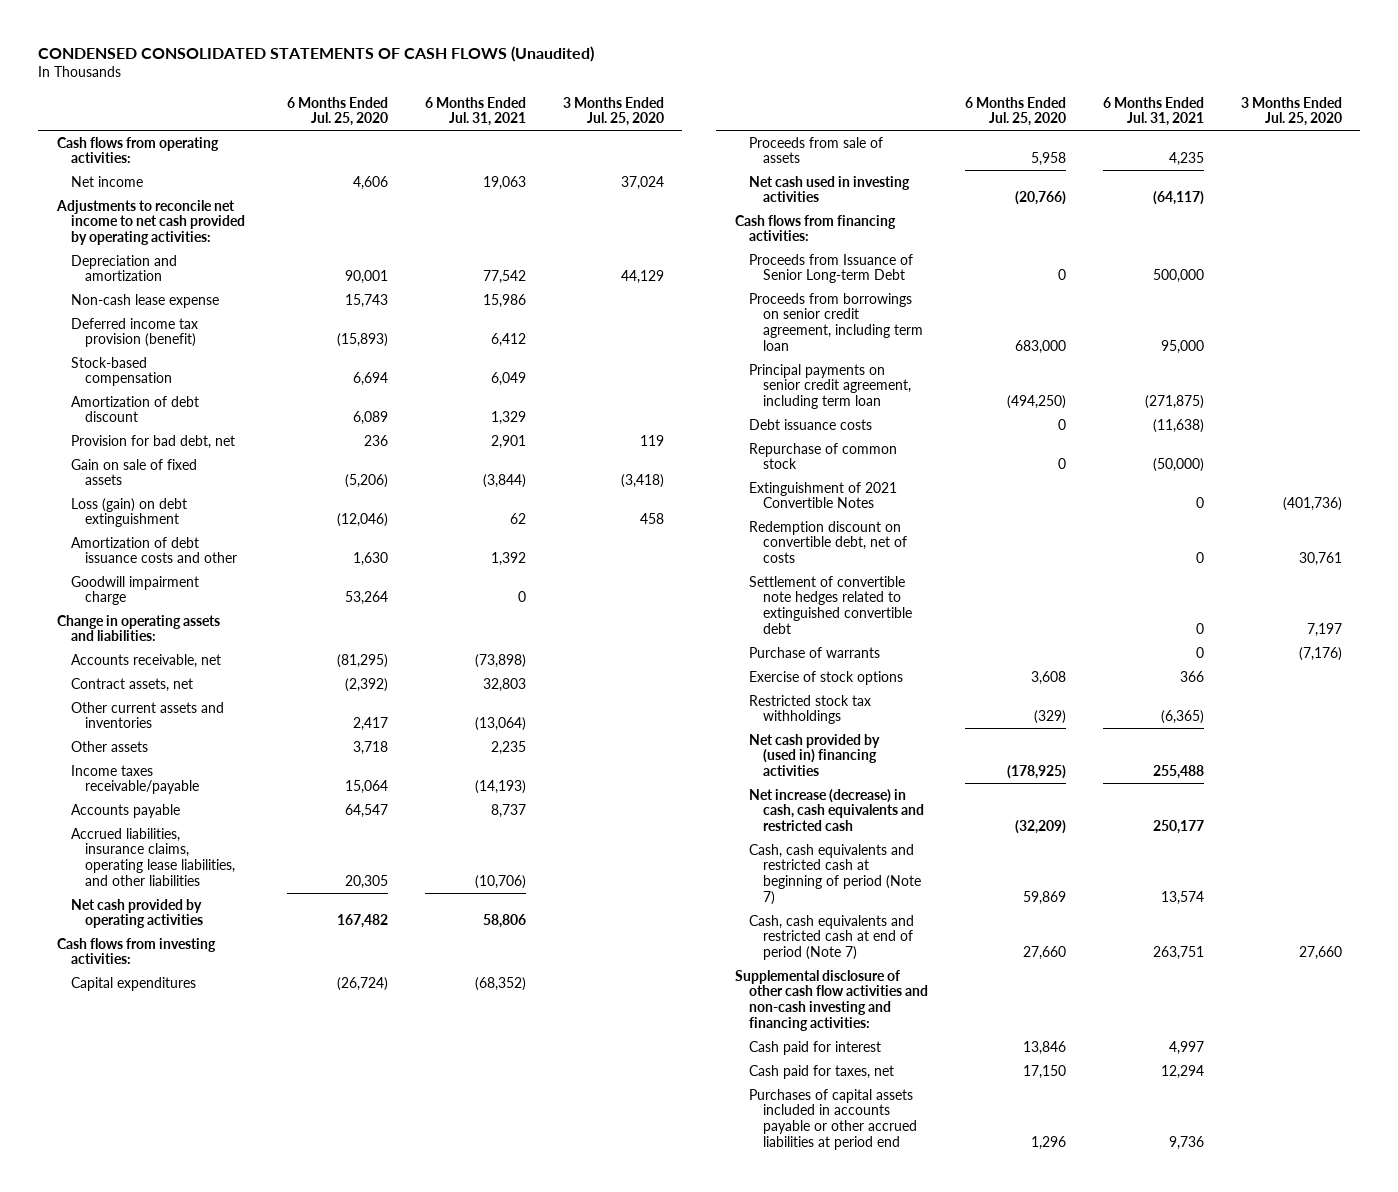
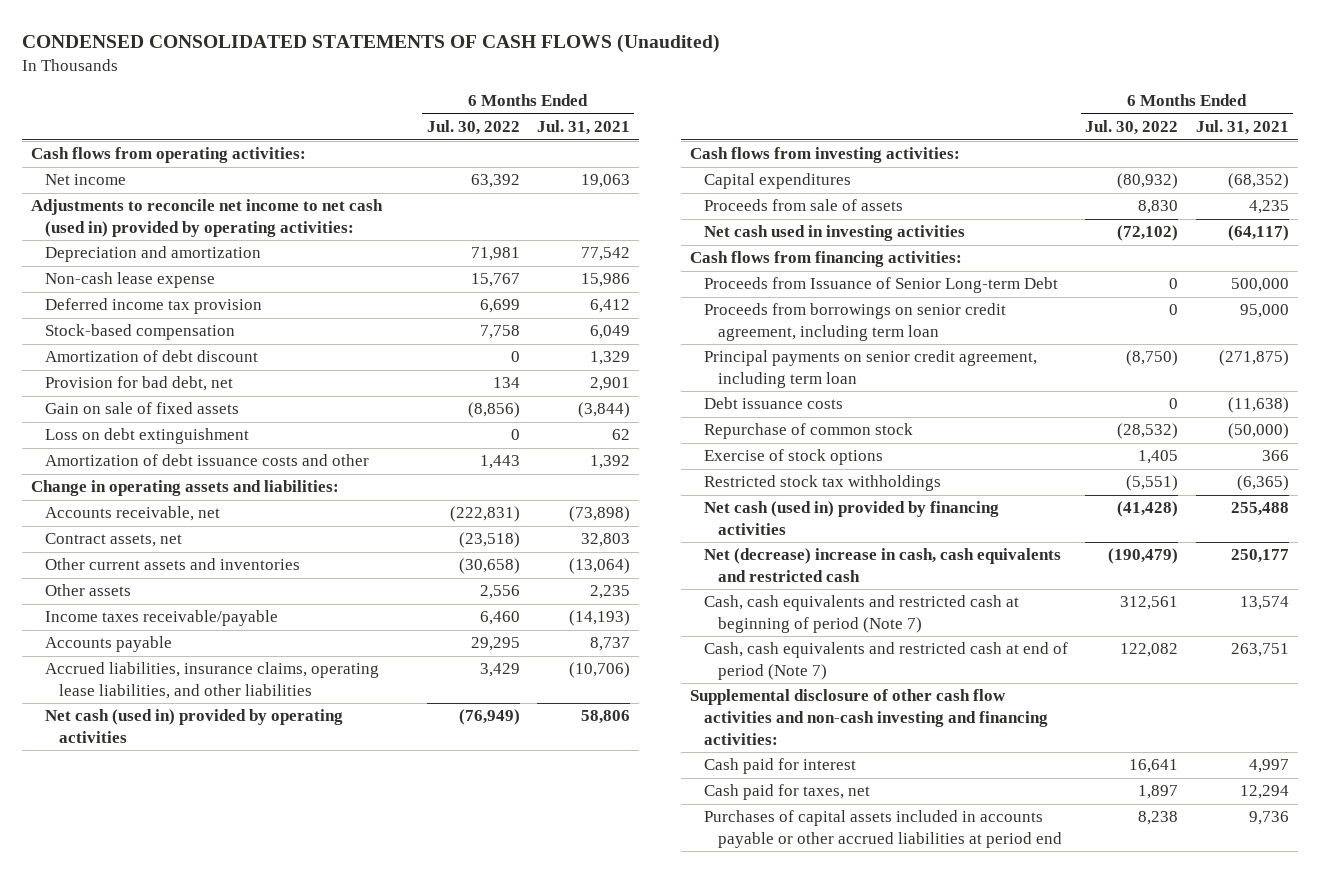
- | 6 Months Ended Jul. 25, 2020 | 6 Months Ended Jul. 31, 2021 | 3 Months Ended Jul. 25, 2020
+ | 6 Months Ended Jul. 30, 2022 | 6 Months Ended Jul. 31, 2021
- Adjustments to reconcile net income to net cash provided by operating activities:
+ Adjustments to reconcile net income to net cash (used in) provided by operating activities:
- Deferred income tax provision (benefit) | (15,893) | 6,412 |
+ Deferred income tax provision | 6,699 | 6,412
- Loss (gain) on debt extinguishment | (12,046) | 62 | 458
+ Loss on debt extinguishment | 0 | 62
- Goodwill impairment charge | 53,264 | 0 |
- Net cash provided by operating activities | 167,482 | 58,806 |
+ Net cash (used in) provided by operating activities | (76,949) | 58,806
- Extinguishment of 2021 Convertible Notes | | 0 | (401,736)
- Redemption discount on convertible debt, net of costs | | 0 | 30,761
- Settlement of convertible note hedges related to extinguished convertible debt | | 0 | 7,197
- Purchase of warrants | | 0 | (7,176)
- Net cash provided by (used in) financing activities | (178,925) | 255,488 |
- Net increase (decrease) in cash, cash equivalents and restricted cash | (32,209) | 250,177 |
+ Net cash (used in) provided by financing activities | (41,428) | 255,488
+ Net (decrease) increase in cash, cash equivalents and restricted cash | (190,479) | 250,177

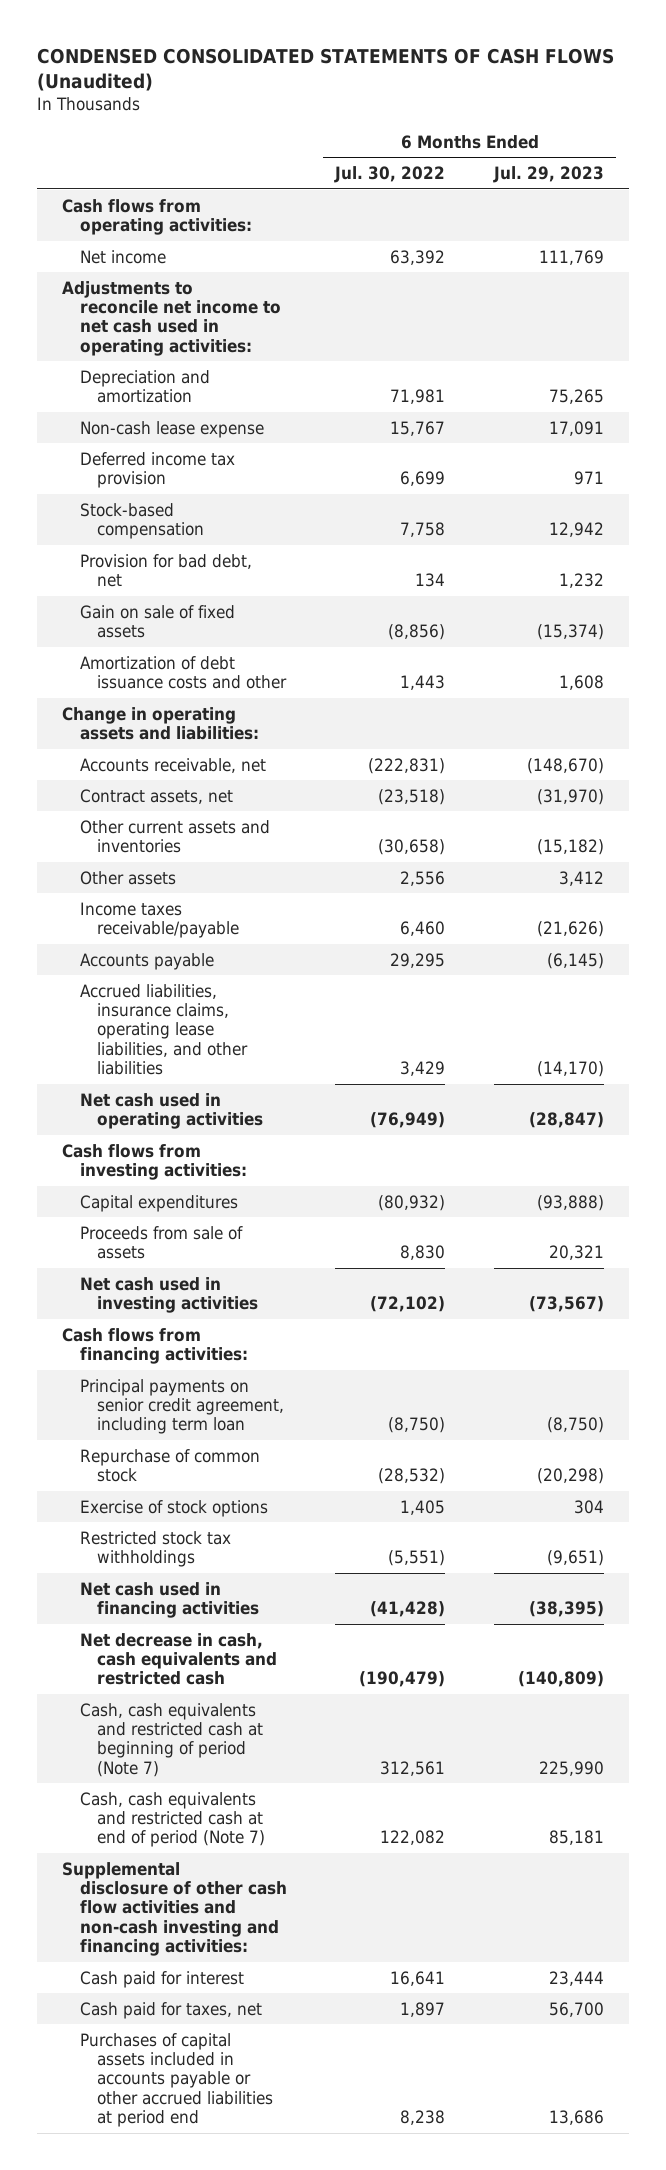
- | 6 Months Ended Jul. 30, 2022 | 6 Months Ended Jul. 31, 2021
+ | 6 Months Ended Jul. 30, 2022 | 6 Months Ended Jul. 29, 2023
- Adjustments to reconcile net income to net cash (used in) provided by operating activities:
+ Adjustments to reconcile net income to net cash used in operating activities:
- Amortization of debt discount | 0 | 1,329
- Loss on debt extinguishment | 0 | 62
- Net cash (used in) provided by operating activities | (76,949) | 58,806
+ Net cash used in operating activities | (76,949) | (28,847)
- Proceeds from Issuance of Senior Long-term Debt | 0 | 500,000
- Proceeds from borrowings on senior credit agreement, including term loan | 0 | 95,000
- Debt issuance costs | 0 | (11,638)
- Net cash (used in) provided by financing activities | (41,428) | 255,488
- Net (decrease) increase in cash, cash equivalents and restricted cash | (190,479) | 250,177
+ Net cash used in financing activities | (41,428) | (38,395)
+ Net decrease in cash, cash equivalents and restricted cash | (190,479) | (140,809)

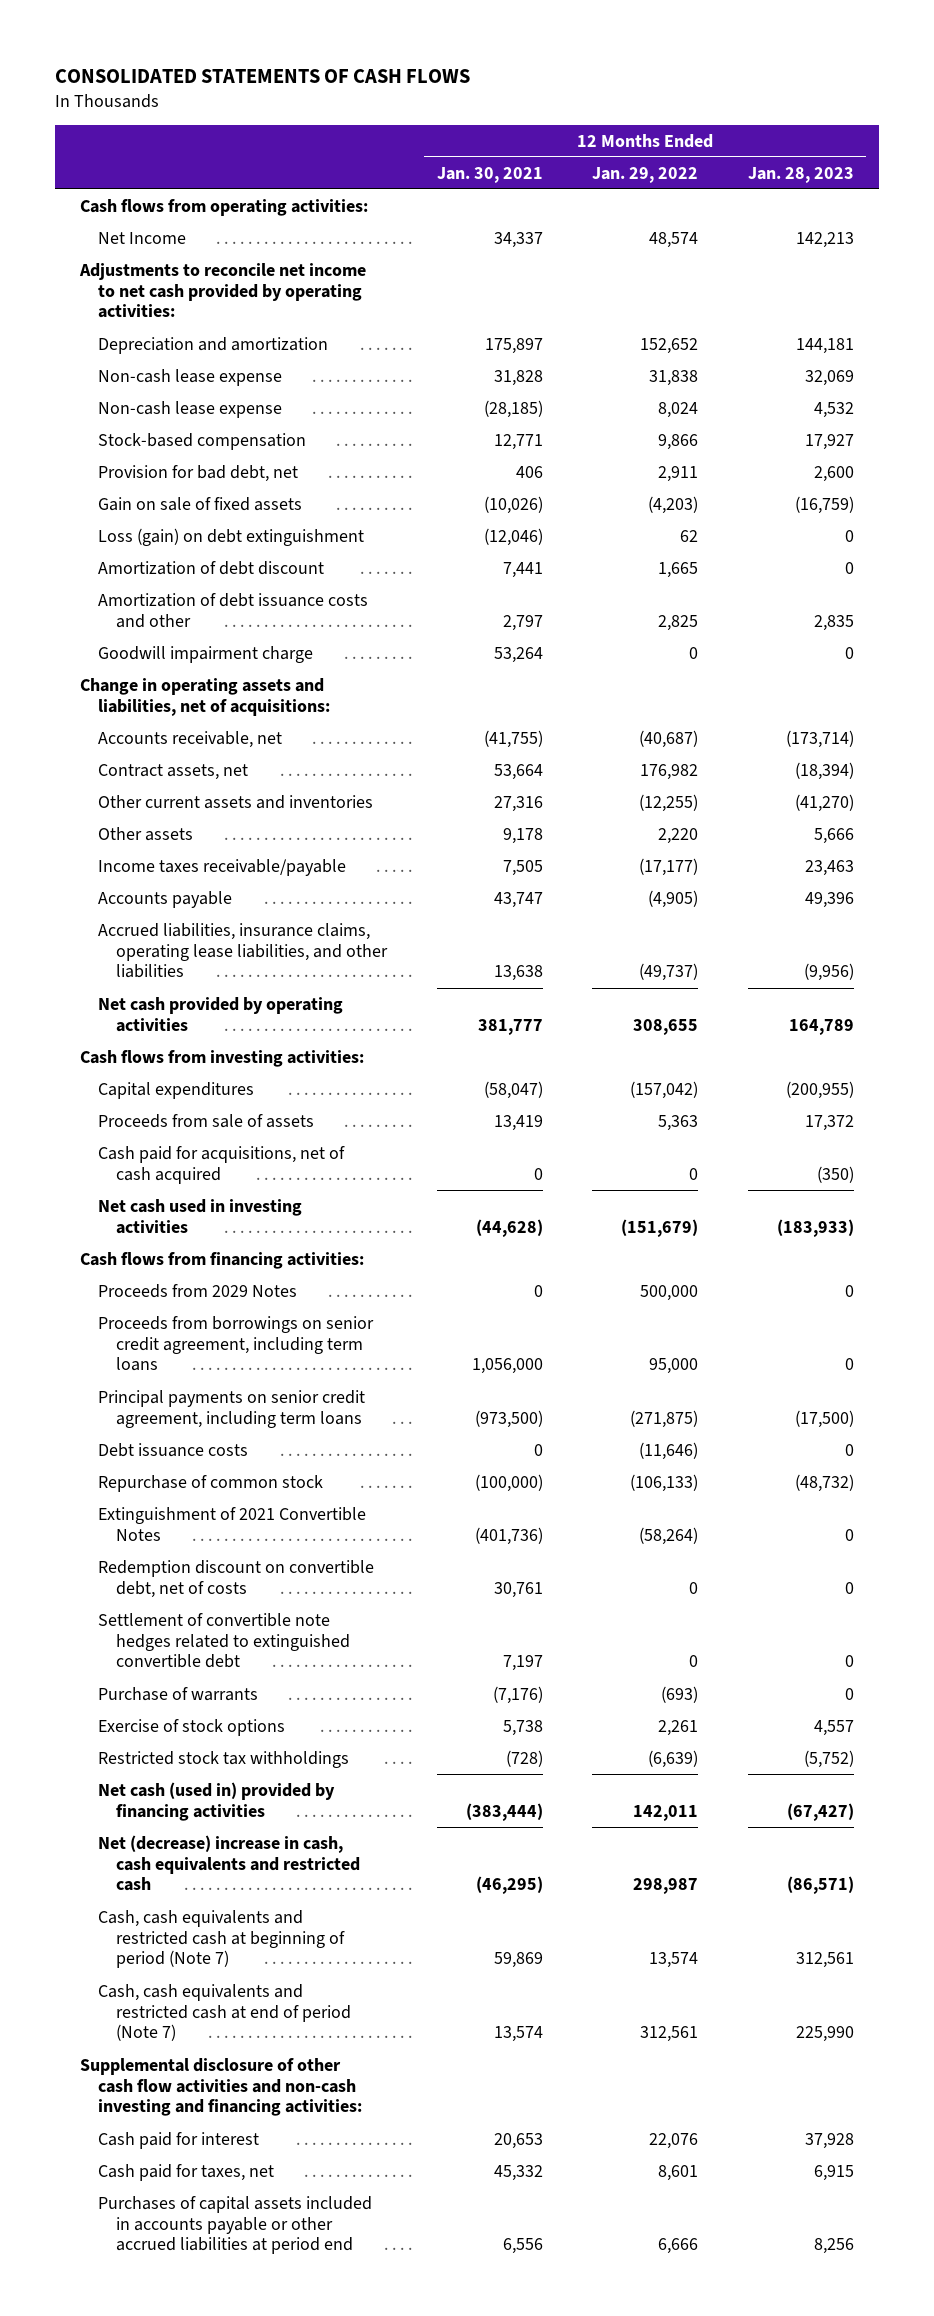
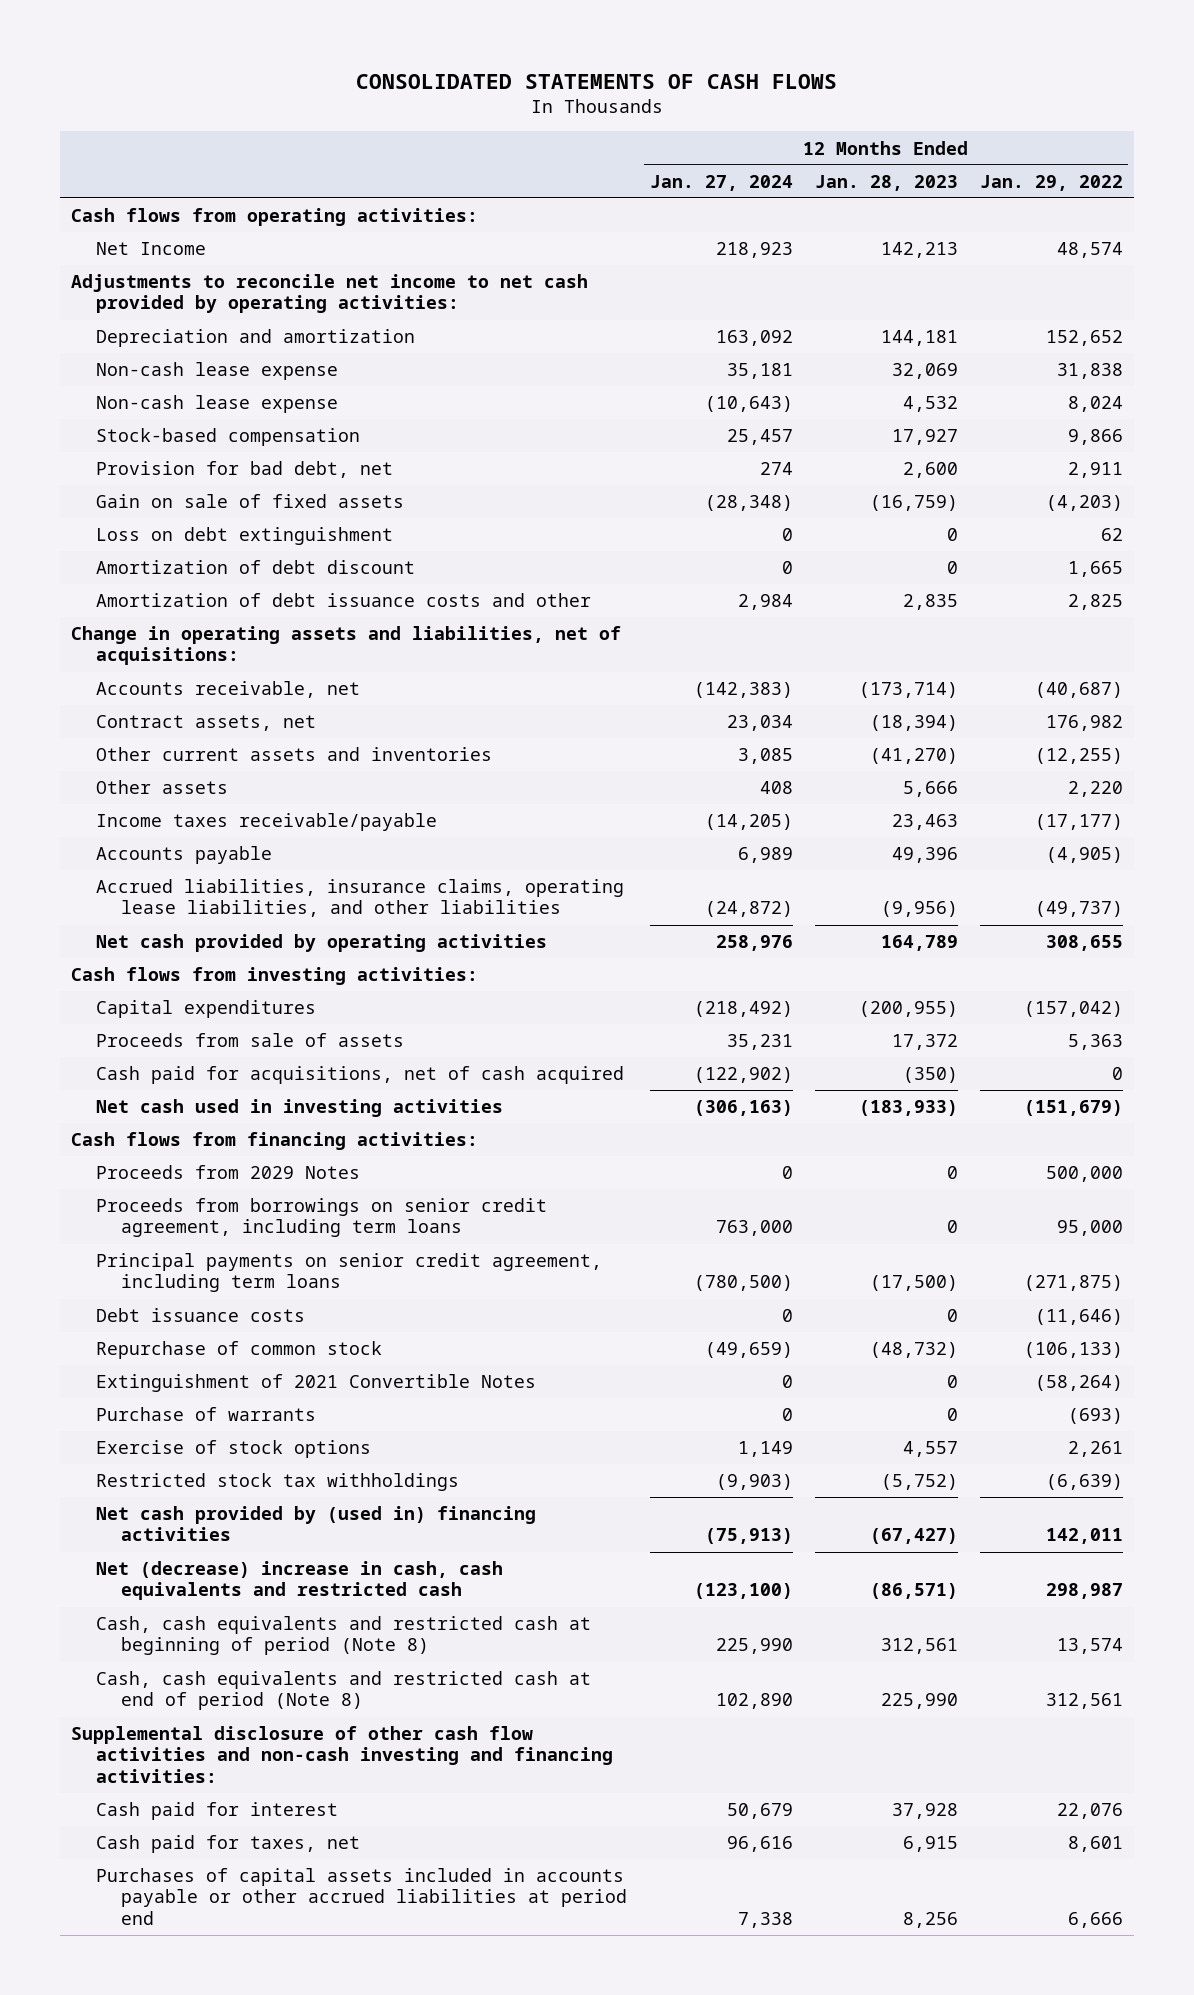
- | 12 Months Ended Jan. 30, 2021 | 12 Months Ended Jan. 29, 2022 | 12 Months Ended Jan. 28, 2023
+ | 12 Months Ended Jan. 27, 2024 | 12 Months Ended Jan. 28, 2023 | 12 Months Ended Jan. 29, 2022
- Loss (gain) on debt extinguishment | (12,046) | 62 | 0
+ Loss on debt extinguishment | 0 | 0 | 62
- Goodwill impairment charge | 53,264 | 0 | 0
- Redemption discount on convertible debt, net of costs | 30,761 | 0 | 0
- Settlement of convertible note hedges related to extinguished convertible debt | 7,197 | 0 | 0
- Net cash (used in) provided by financing activities | (383,444) | 142,011 | (67,427)
+ Net cash provided by (used in) financing activities | (75,913) | (67,427) | 142,011
- Cash, cash equivalents and restricted cash at beginning of period (Note 7) | 59,869 | 13,574 | 312,561
- Cash, cash equivalents and restricted cash at end of period (Note 7) | 13,574 | 312,561 | 225,990
+ Cash, cash equivalents and restricted cash at beginning of period (Note 8) | 225,990 | 312,561 | 13,574
+ Cash, cash equivalents and restricted cash at end of period (Note 8) | 102,890 | 225,990 | 312,561

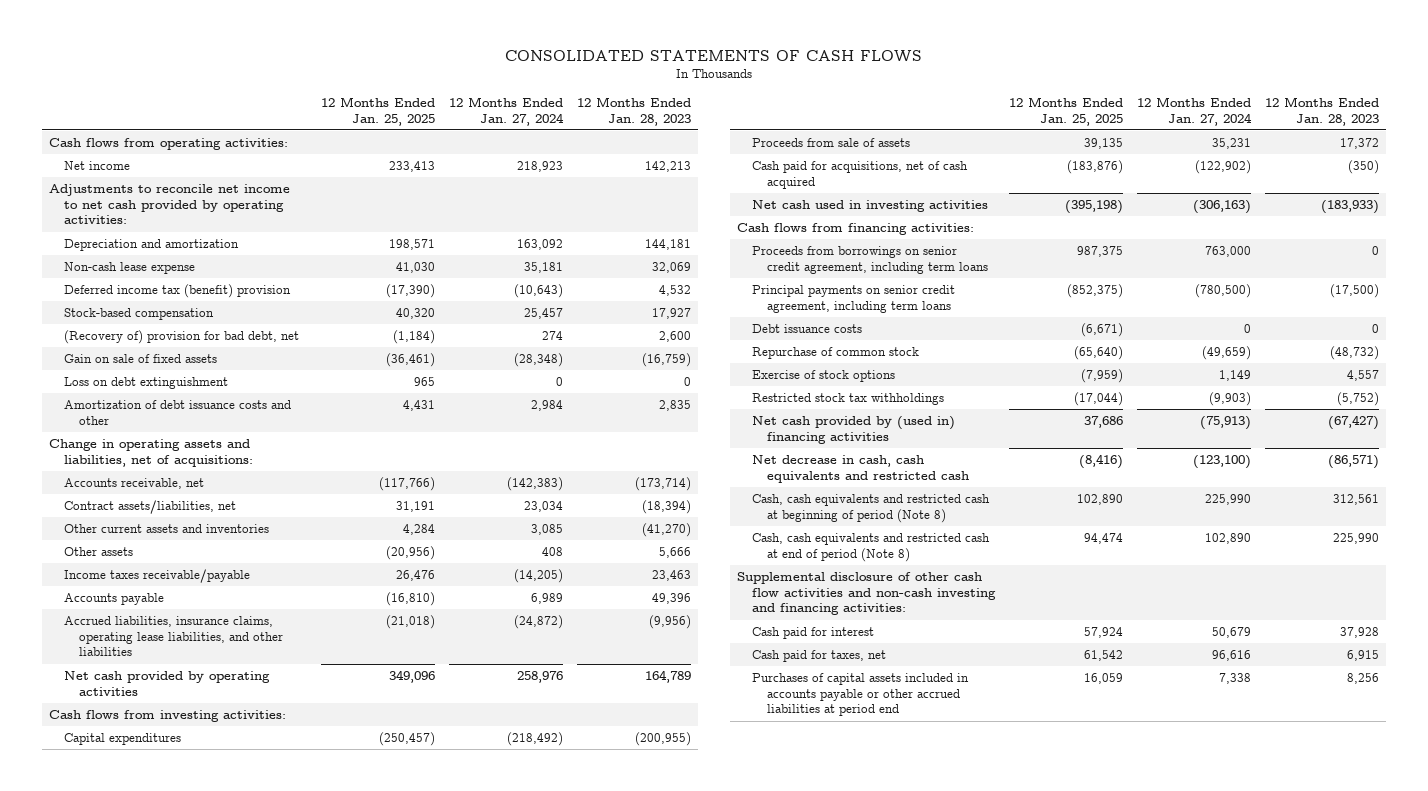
- | 12 Months Ended Jan. 27, 2024 | 12 Months Ended Jan. 28, 2023 | 12 Months Ended Jan. 29, 2022
+ | 12 Months Ended Jan. 25, 2025 | 12 Months Ended Jan. 27, 2024 | 12 Months Ended Jan. 28, 2023
- Net Income | 218,923 | 142,213 | 48,574
+ Net income | 233,413 | 218,923 | 142,213
- Non-cash lease expense | (10,643) | 4,532 | 8,024
+ Deferred income tax (benefit) provision | (17,390) | (10,643) | 4,532
- Provision for bad debt, net | 274 | 2,600 | 2,911
+ (Recovery of) provision for bad debt, net | (1,184) | 274 | 2,600
- Amortization of debt discount | 0 | 0 | 1,665
- Contract assets, net | 23,034 | (18,394) | 176,982
+ Contract assets/liabilities, net | 31,191 | 23,034 | (18,394)
- Proceeds from 2029 Notes | 0 | 0 | 500,000
- Extinguishment of 2021 Convertible Notes | 0 | 0 | (58,264)
- Purchase of warrants | 0 | 0 | (693)
- Net (decrease) increase in cash, cash equivalents and restricted cash | (123,100) | (86,571) | 298,987
+ Net decrease in cash, cash equivalents and restricted cash | (8,416) | (123,100) | (86,571)

